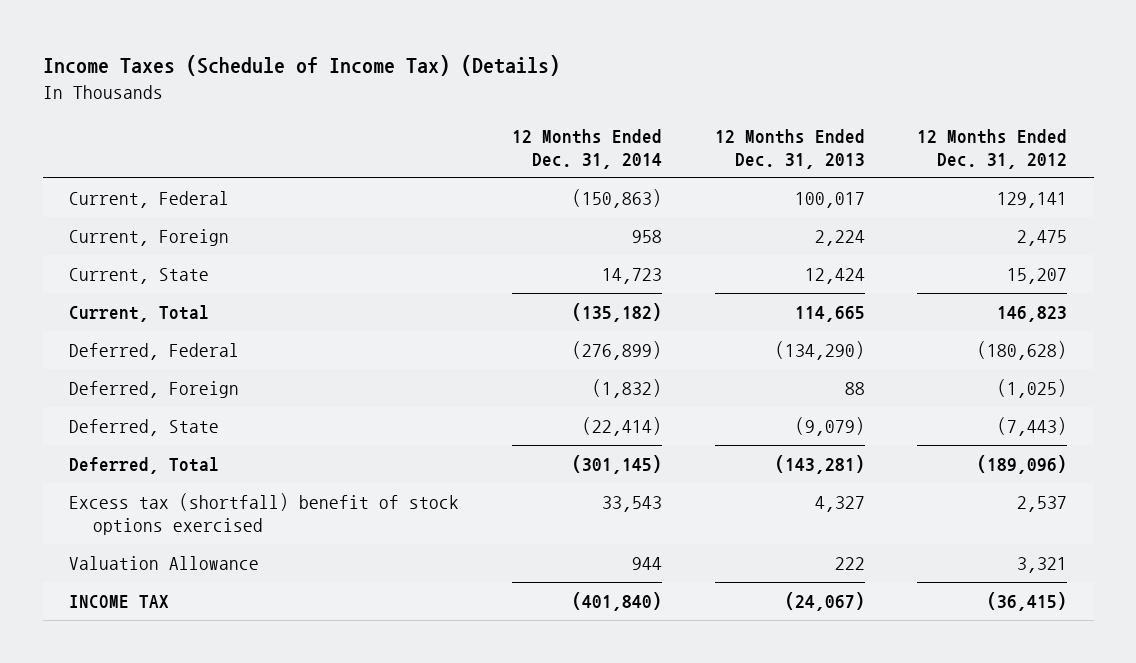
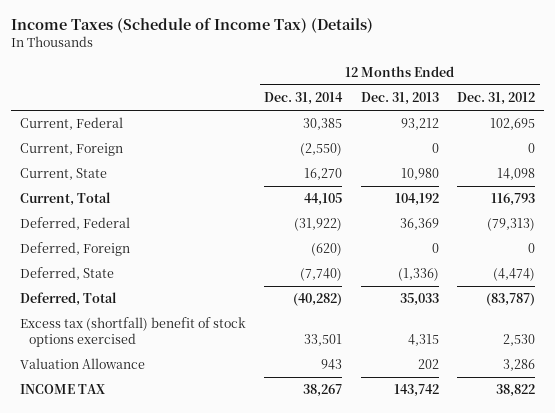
- Current, Federal | (150,863) | 100,017 | 129,141
- Current, Foreign | 958 | 2,224 | 2,475
- Current, State | 14,723 | 12,424 | 15,207
- Current, Total | (135,182) | 114,665 | 146,823
- Deferred, Federal | (276,899) | (134,290) | (180,628)
- Deferred, Foreign | (1,832) | 88 | (1,025)
- Deferred, State | (22,414) | (9,079) | (7,443)
- Deferred, Total | (301,145) | (143,281) | (189,096)
- Excess tax (shortfall) benefit of stock options exercised | 33,543 | 4,327 | 2,537
- Valuation Allowance | 944 | 222 | 3,321
- INCOME TAX | (401,840) | (24,067) | (36,415)
+ Current, Federal | 30,385 | 93,212 | 102,695
+ Current, Foreign | (2,550) | 0 | 0
+ Current, State | 16,270 | 10,980 | 14,098
+ Current, Total | 44,105 | 104,192 | 116,793
+ Deferred, Federal | (31,922) | 36,369 | (79,313)
+ Deferred, Foreign | (620) | 0 | 0
+ Deferred, State | (7,740) | (1,336) | (4,474)
+ Deferred, Total | (40,282) | 35,033 | (83,787)
+ Excess tax (shortfall) benefit of stock options exercised | 33,501 | 4,315 | 2,530
+ Valuation Allowance | 943 | 202 | 3,286
+ INCOME TAX | 38,267 | 143,742 | 38,822

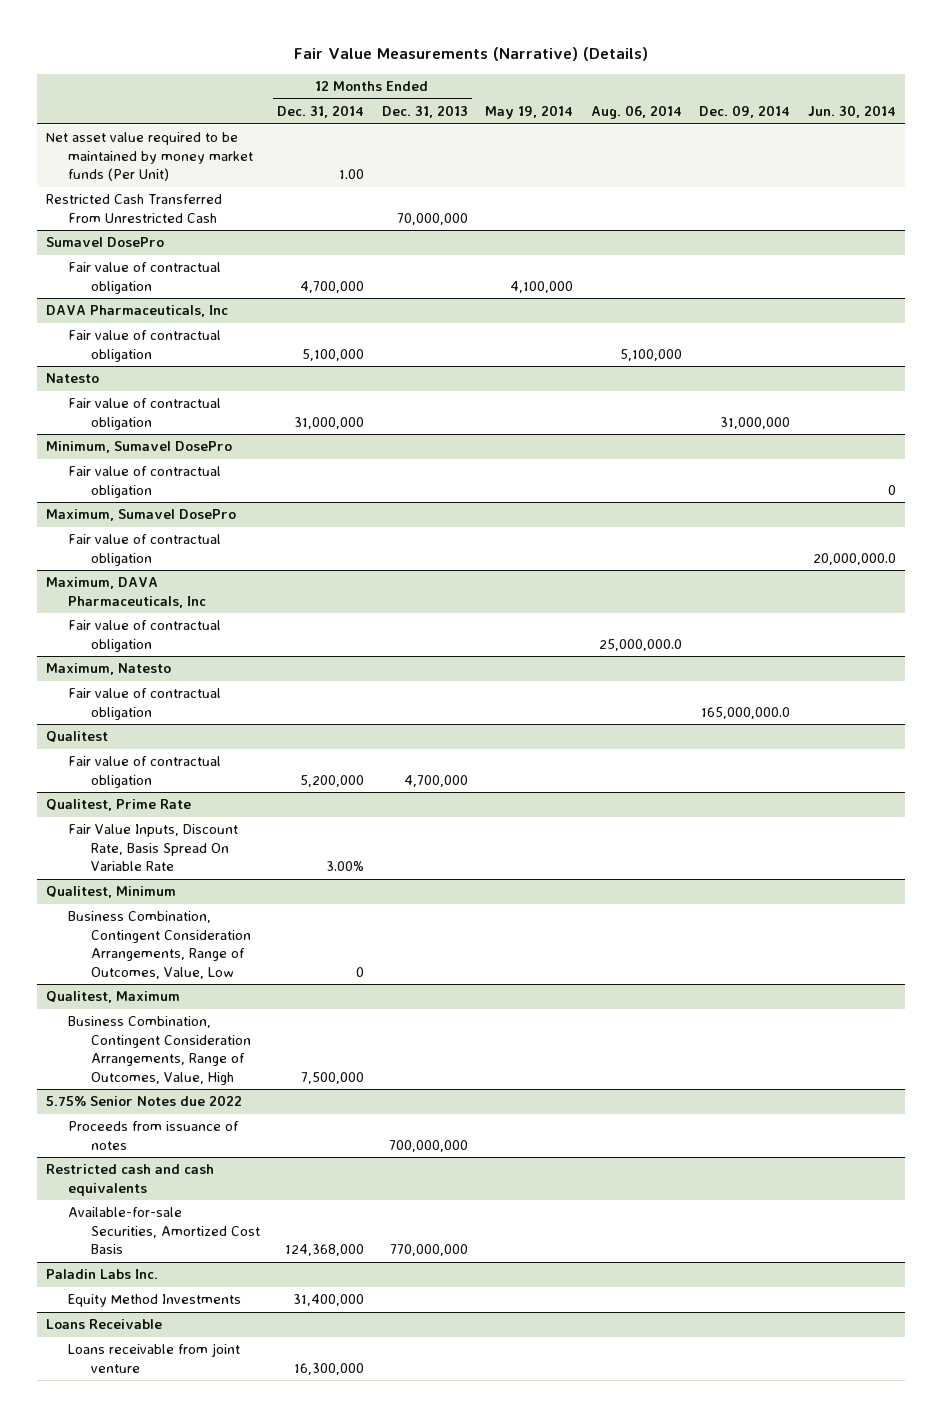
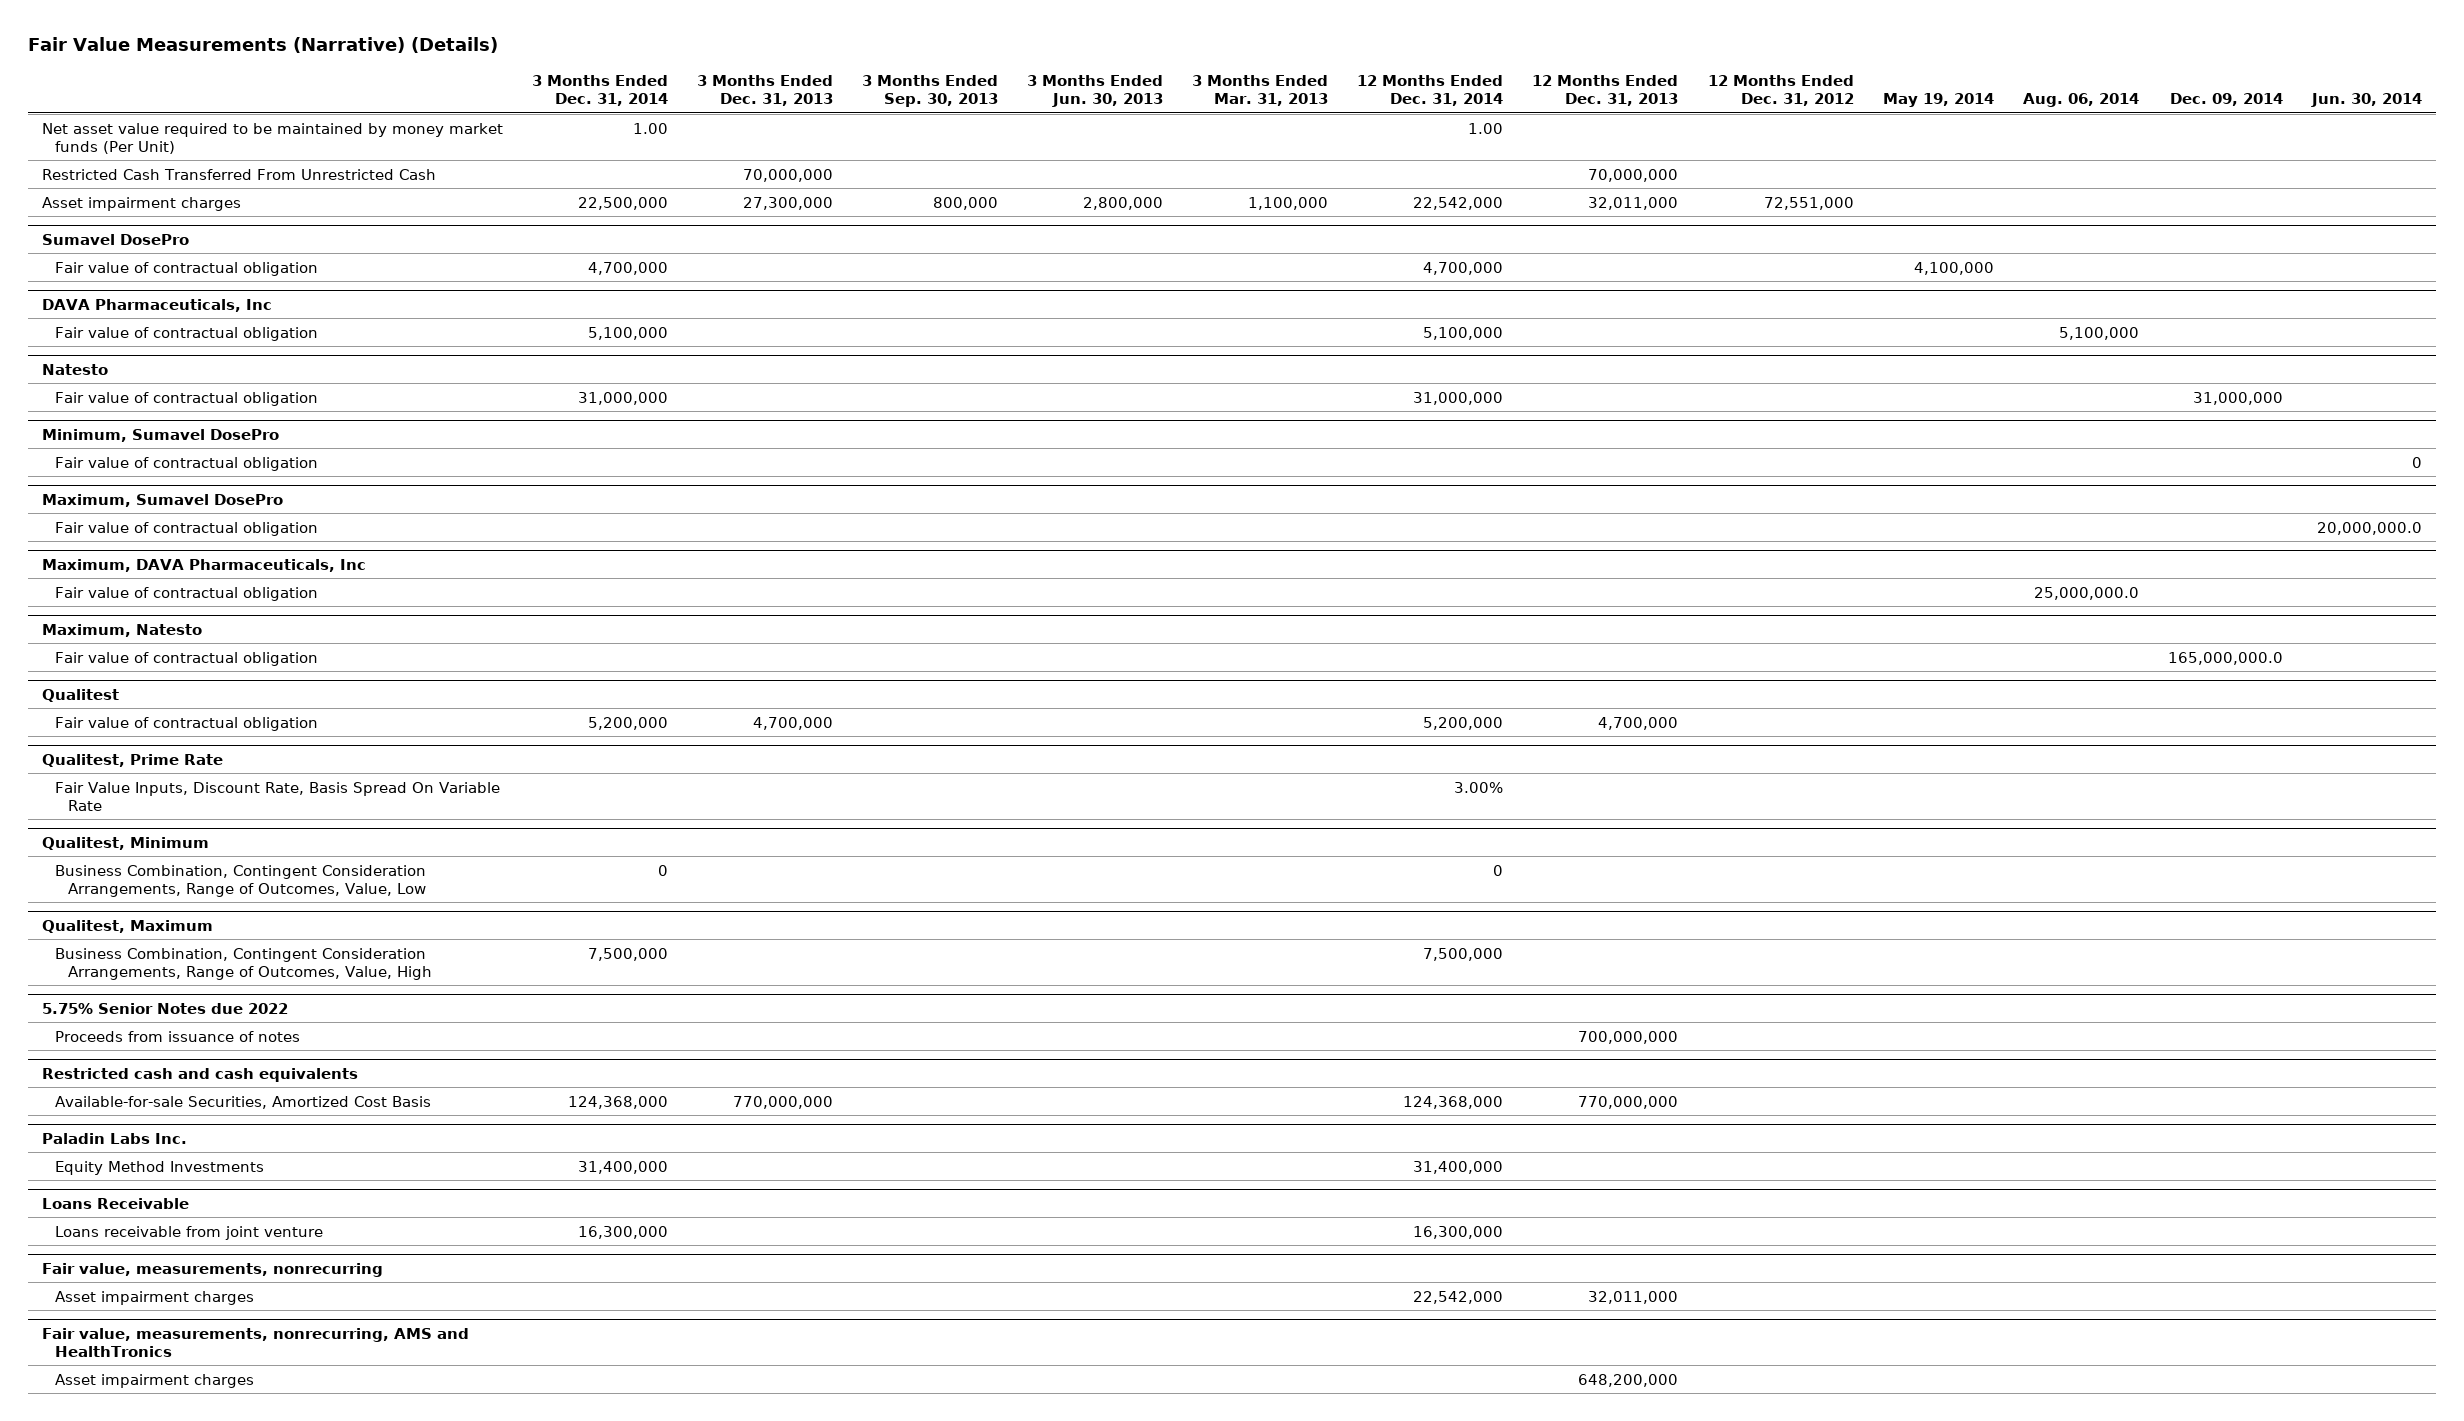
- | 12 Months Ended Dec. 31, 2014 | 12 Months Ended Dec. 31, 2013 | May 19, 2014 | Aug. 06, 2014 | Dec. 09, 2014 | Jun. 30, 2014
+ | 3 Months Ended Dec. 31, 2014 | 3 Months Ended Dec. 31, 2013 | 3 Months Ended Sep. 30, 2013 | 3 Months Ended Jun. 30, 2013 | 3 Months Ended Mar. 31, 2013 | 12 Months Ended Dec. 31, 2014 | 12 Months Ended Dec. 31, 2013 | 12 Months Ended Dec. 31, 2012 | May 19, 2014 | Aug. 06, 2014 | Dec. 09, 2014 | Jun. 30, 2014
+ Asset impairment charges | 22,500,000 | 27,300,000 | 800,000 | 2,800,000 | 1,100,000 | 22,542,000 | 32,011,000 | 72,551,000 | | | |
+ Fair value, measurements, nonrecurring
+ Asset impairment charges | | | | | | 22,542,000 | 32,011,000 | | | | |
+ Fair value, measurements, nonrecurring, AMS and HealthTronics
+ Asset impairment charges | | | | | | | 648,200,000 | | | | |

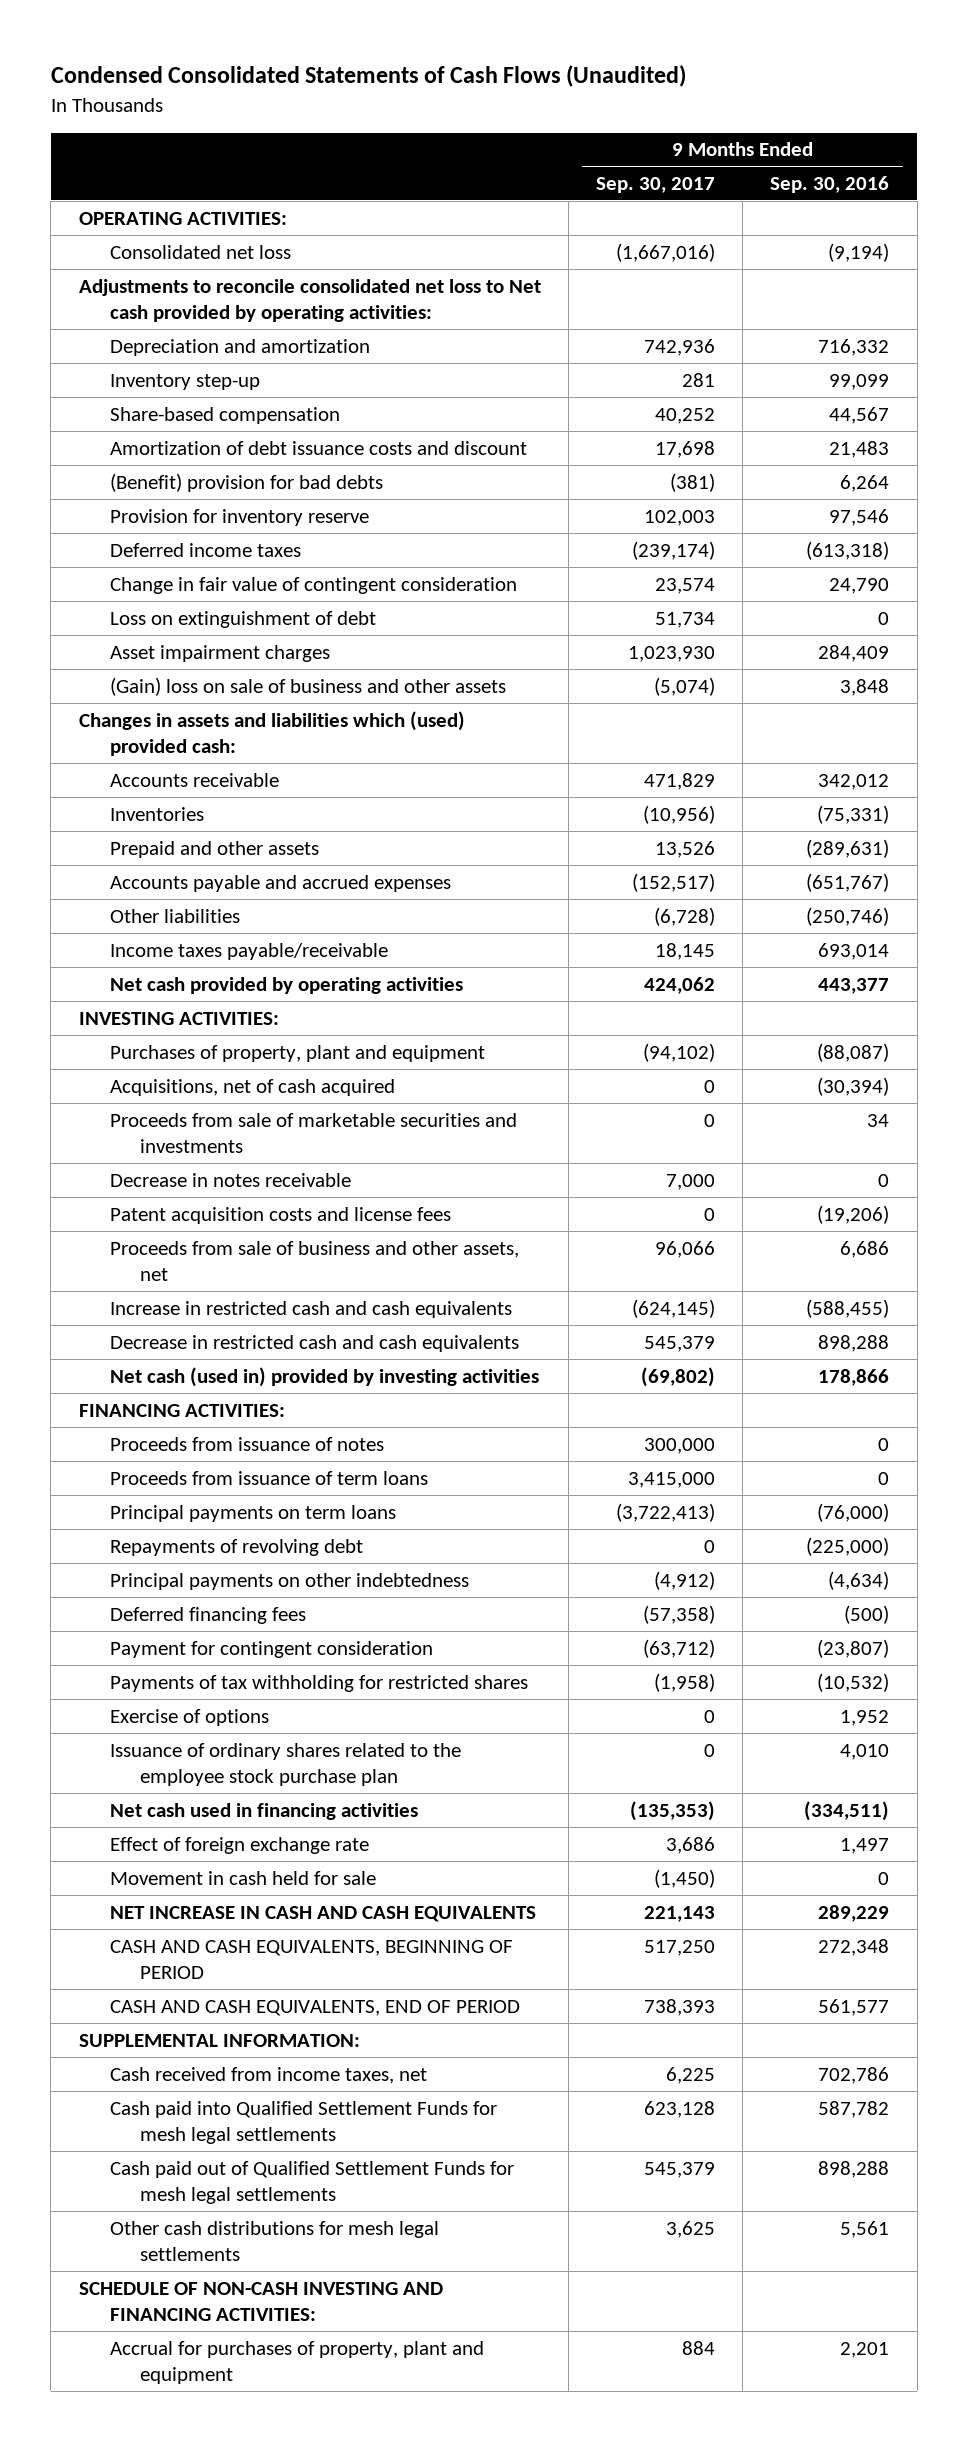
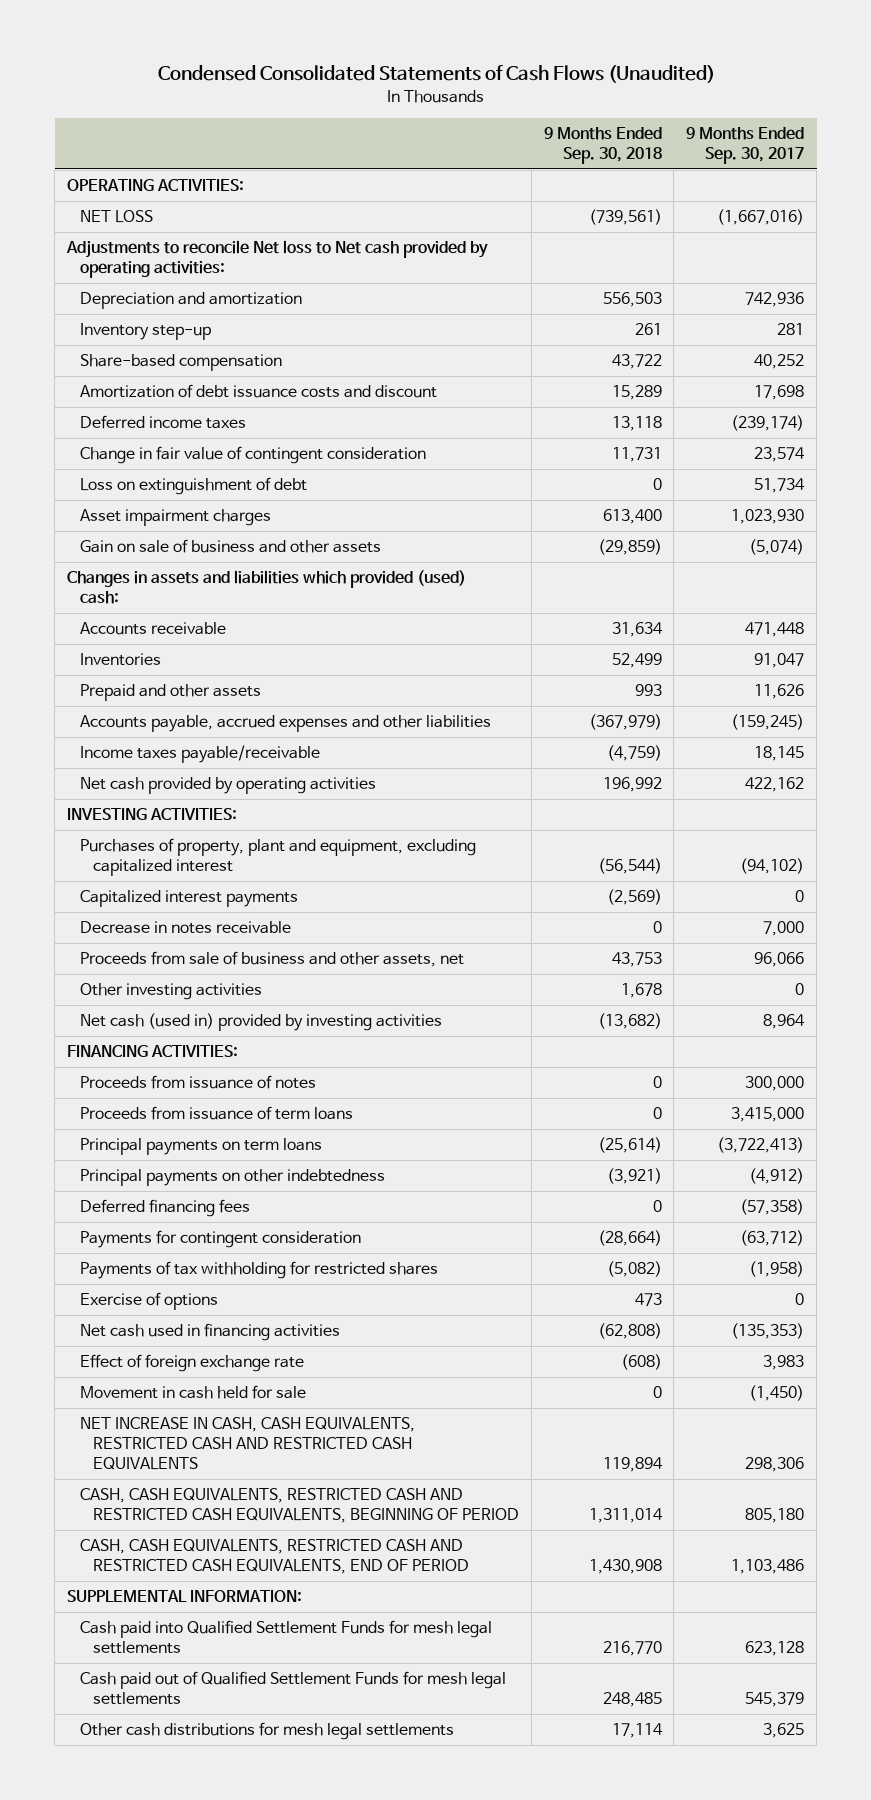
- | 9 Months Ended Sep. 30, 2017 | 9 Months Ended Sep. 30, 2016
+ | 9 Months Ended Sep. 30, 2018 | 9 Months Ended Sep. 30, 2017
- Consolidated net loss | (1,667,016) | (9,194)
- Adjustments to reconcile consolidated net loss to Net cash provided by operating activities:
+ NET LOSS | (739,561) | (1,667,016)
+ Adjustments to reconcile Net loss to Net cash provided by operating activities:
- (Benefit) provision for bad debts | (381) | 6,264
- Provision for inventory reserve | 102,003 | 97,546
- (Gain) loss on sale of business and other assets | (5,074) | 3,848
- Changes in assets and liabilities which (used) provided cash:
- Accounts receivable | 471,829 | 342,012
- Inventories | (10,956) | (75,331)
- Prepaid and other assets | 13,526 | (289,631)
- Accounts payable and accrued expenses | (152,517) | (651,767)
- Other liabilities | (6,728) | (250,746)
+ Gain on sale of business and other assets | (29,859) | (5,074)
+ Changes in assets and liabilities which provided (used) cash:
+ Accounts receivable | 31,634 | 471,448
+ Inventories | 52,499 | 91,047
+ Prepaid and other assets | 993 | 11,626
+ Accounts payable, accrued expenses and other liabilities | (367,979) | (159,245)
- Net cash provided by operating activities | 424,062 | 443,377
+ Net cash provided by operating activities | 196,992 | 422,162
- Purchases of property, plant and equipment | (94,102) | (88,087)
- Acquisitions, net of cash acquired | 0 | (30,394)
- Proceeds from sale of marketable securities and investments | 0 | 34
+ Purchases of property, plant and equipment, excluding capitalized interest | (56,544) | (94,102)
+ Capitalized interest payments | (2,569) | 0
- Patent acquisition costs and license fees | 0 | (19,206)
- Increase in restricted cash and cash equivalents | (624,145) | (588,455)
- Decrease in restricted cash and cash equivalents | 545,379 | 898,288
- Net cash (used in) provided by investing activities | (69,802) | 178,866
+ Other investing activities | 1,678 | 0
+ Net cash (used in) provided by investing activities | (13,682) | 8,964
- Repayments of revolving debt | 0 | (225,000)
- Payment for contingent consideration | (63,712) | (23,807)
+ Payments for contingent consideration | (28,664) | (63,712)
- Issuance of ordinary shares related to the employee stock purchase plan | 0 | 4,010
- Effect of foreign exchange rate | 3,686 | 1,497
+ Effect of foreign exchange rate | (608) | 3,983
- NET INCREASE IN CASH AND CASH EQUIVALENTS | 221,143 | 289,229
- CASH AND CASH EQUIVALENTS, BEGINNING OF PERIOD | 517,250 | 272,348
- CASH AND CASH EQUIVALENTS, END OF PERIOD | 738,393 | 561,577
+ NET INCREASE IN CASH, CASH EQUIVALENTS, RESTRICTED CASH AND RESTRICTED CASH EQUIVALENTS | 119,894 | 298,306
+ CASH, CASH EQUIVALENTS, RESTRICTED CASH AND RESTRICTED CASH EQUIVALENTS, BEGINNING OF PERIOD | 1,311,014 | 805,180
+ CASH, CASH EQUIVALENTS, RESTRICTED CASH AND RESTRICTED CASH EQUIVALENTS, END OF PERIOD | 1,430,908 | 1,103,486
- Cash received from income taxes, net | 6,225 | 702,786
- SCHEDULE OF NON-CASH INVESTING AND FINANCING ACTIVITIES:
- Accrual for purchases of property, plant and equipment | 884 | 2,201

